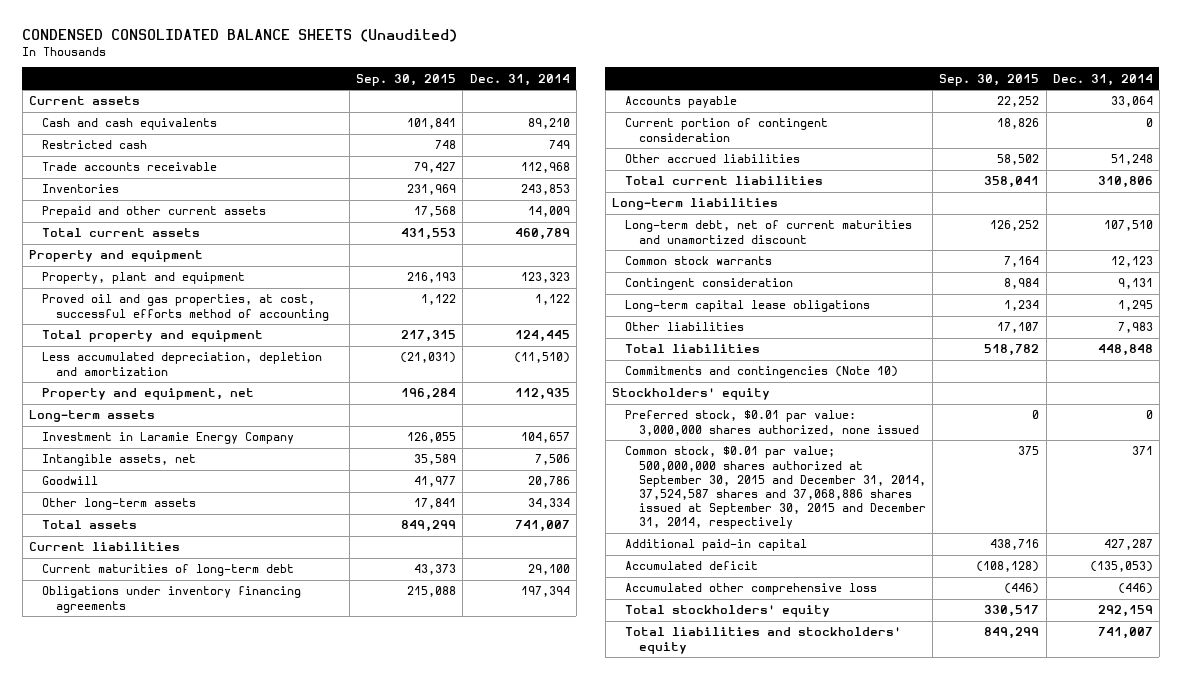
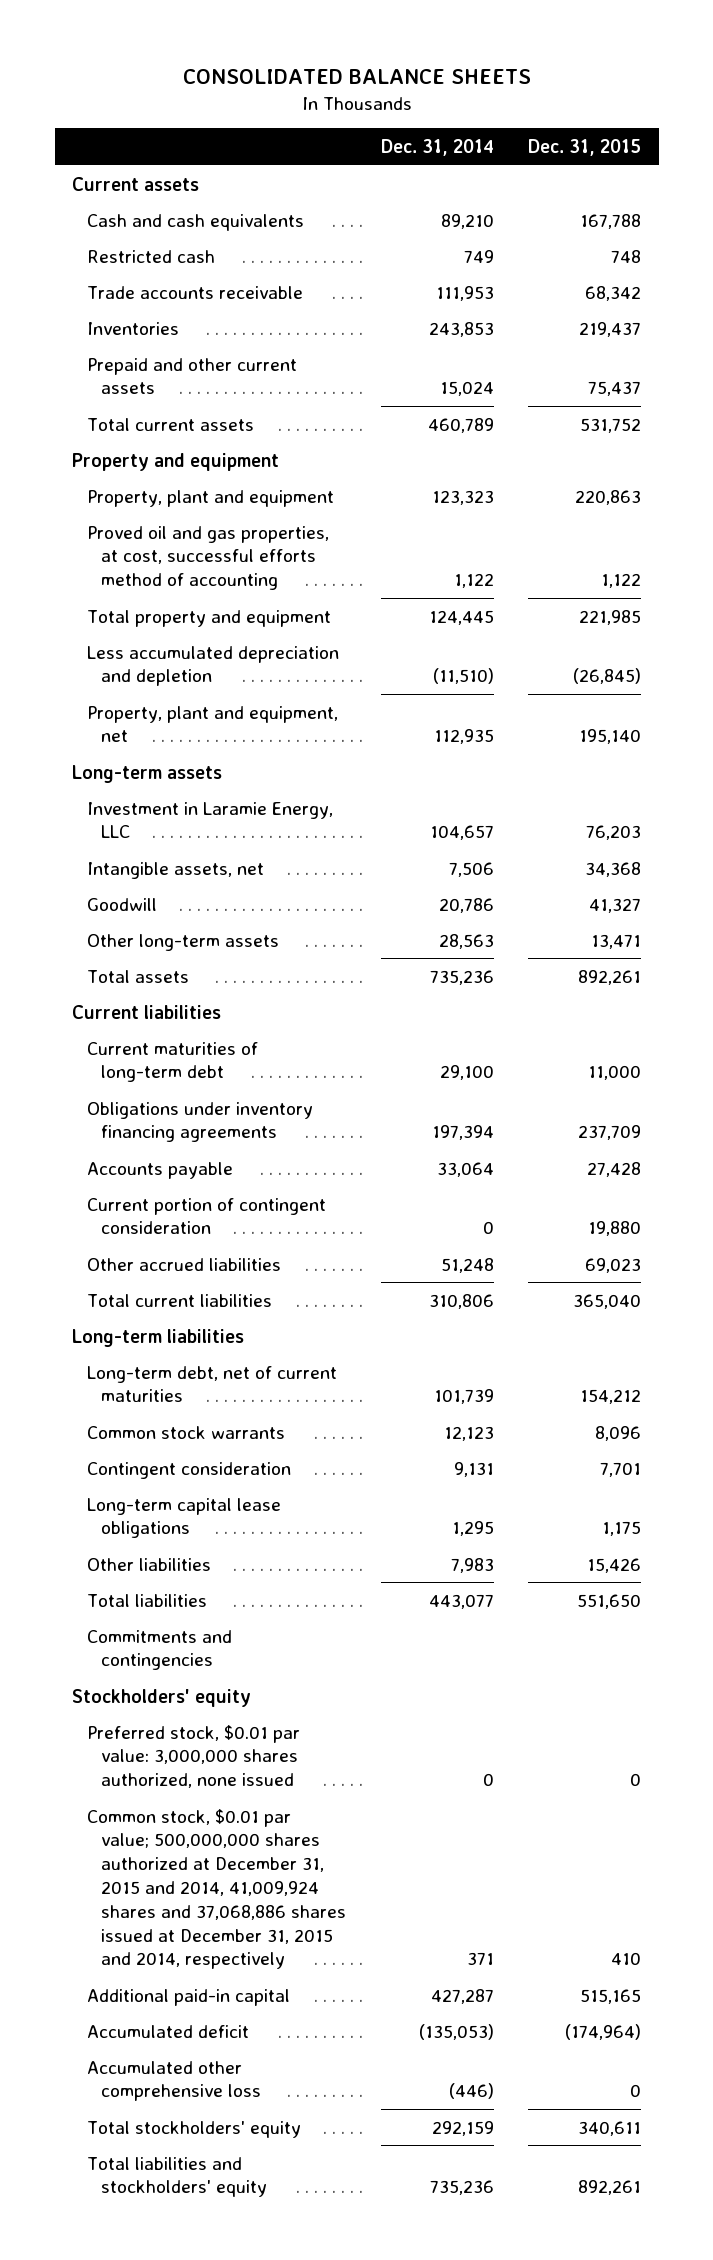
- CONDENSED CONSOLIDATED BALANCE SHEETS (Unaudited)
+ CONSOLIDATED BALANCE SHEETS
- | Sep. 30, 2015 | Dec. 31, 2014
+ | Dec. 31, 2014 | Dec. 31, 2015
- Trade accounts receivable | 79,427 | 112,968
+ Trade accounts receivable | 111,953 | 68,342
- Prepaid and other current assets | 17,568 | 14,009
+ Prepaid and other current assets | 15,024 | 75,437
- Less accumulated depreciation, depletion and amortization | (21,031) | (11,510)
- Property and equipment, net | 196,284 | 112,935
+ Less accumulated depreciation and depletion | (11,510) | (26,845)
+ Property, plant and equipment, net | 112,935 | 195,140
- Investment in Laramie Energy Company | 126,055 | 104,657
+ Investment in Laramie Energy, LLC | 104,657 | 76,203
- Other long-term assets | 17,841 | 34,334
- Total assets | 849,299 | 741,007
+ Other long-term assets | 28,563 | 13,471
+ Total assets | 735,236 | 892,261
- Long-term debt, net of current maturities and unamortized discount | 126,252 | 107,510
+ Long-term debt, net of current maturities | 101,739 | 154,212
- Total liabilities | 518,782 | 448,848
- Commitments and contingencies (Note 10)
+ Total liabilities | 443,077 | 551,650
+ Commitments and contingencies
- Common stock, $0.01 par value; 500,000,000 shares authorized at September 30, 2015 and December 31, 2014, 37,524,587 shares and 37,068,886 shares issued at September 30, 2015 and December 31, 2014, respectively | 375 | 371
+ Common stock, $0.01 par value; 500,000,000 shares authorized at December 31, 2015 and 2014, 41,009,924 shares and 37,068,886 shares issued at December 31, 2015 and 2014, respectively | 371 | 410
- Total liabilities and stockholders' equity | 849,299 | 741,007
+ Total liabilities and stockholders' equity | 735,236 | 892,261

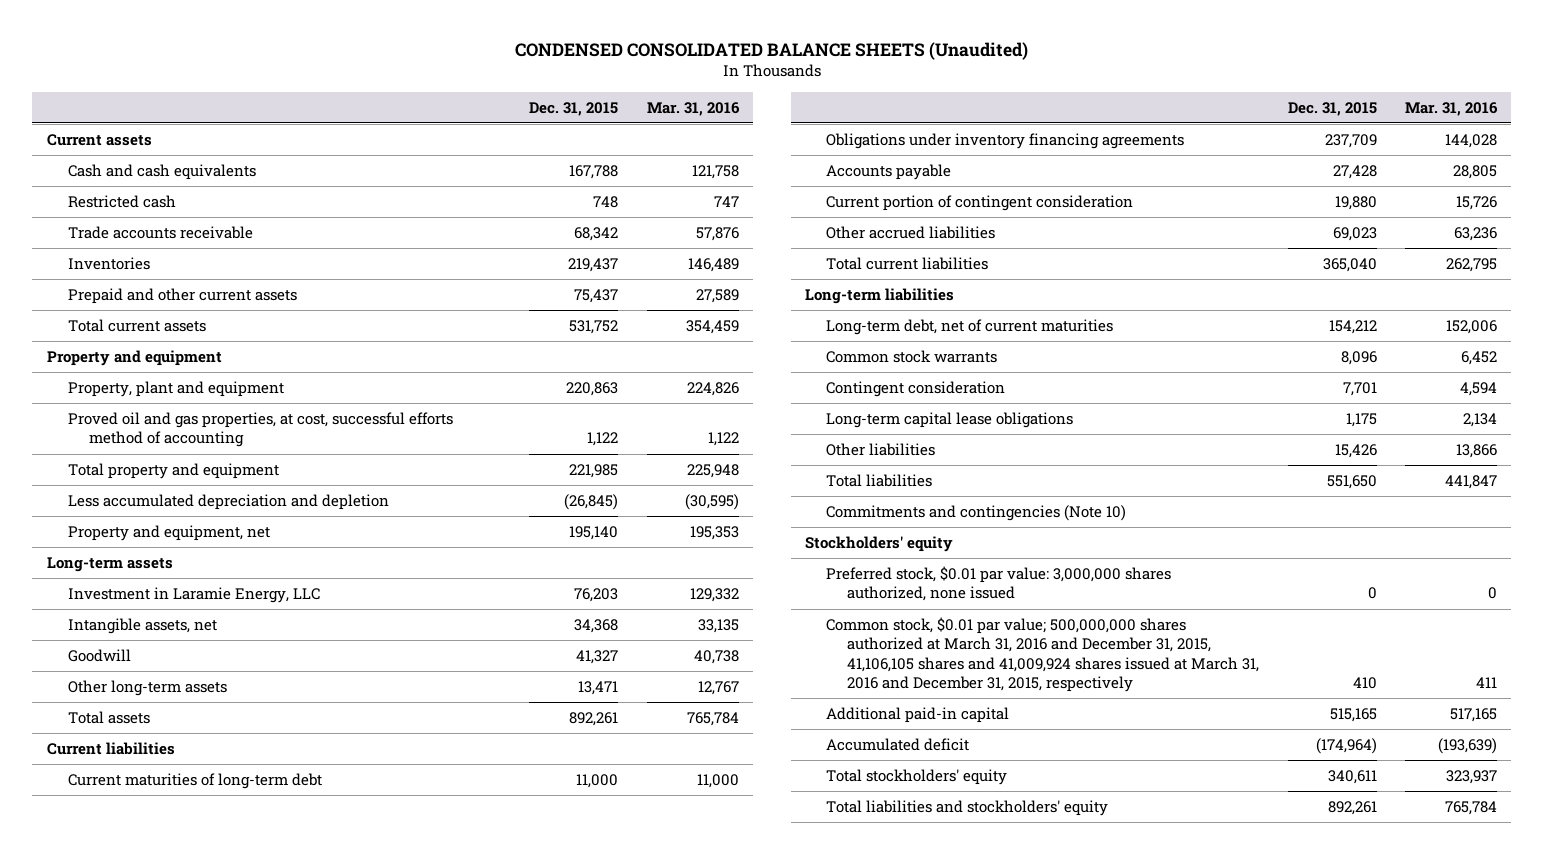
- CONSOLIDATED BALANCE SHEETS
+ CONDENSED CONSOLIDATED BALANCE SHEETS (Unaudited)
- | Dec. 31, 2014 | Dec. 31, 2015
+ | Dec. 31, 2015 | Mar. 31, 2016
- Property, plant and equipment, net | 112,935 | 195,140
+ Property and equipment, net | 195,140 | 195,353
- Commitments and contingencies
+ Commitments and contingencies (Note 10)
- Common stock, $0.01 par value; 500,000,000 shares authorized at December 31, 2015 and 2014, 41,009,924 shares and 37,068,886 shares issued at December 31, 2015 and 2014, respectively | 371 | 410
+ Common stock, $0.01 par value; 500,000,000 shares authorized at March 31, 2016 and December 31, 2015, 41,106,105 shares and 41,009,924 shares issued at March 31, 2016 and December 31, 2015, respectively | 410 | 411
- Accumulated other comprehensive loss | (446) | 0

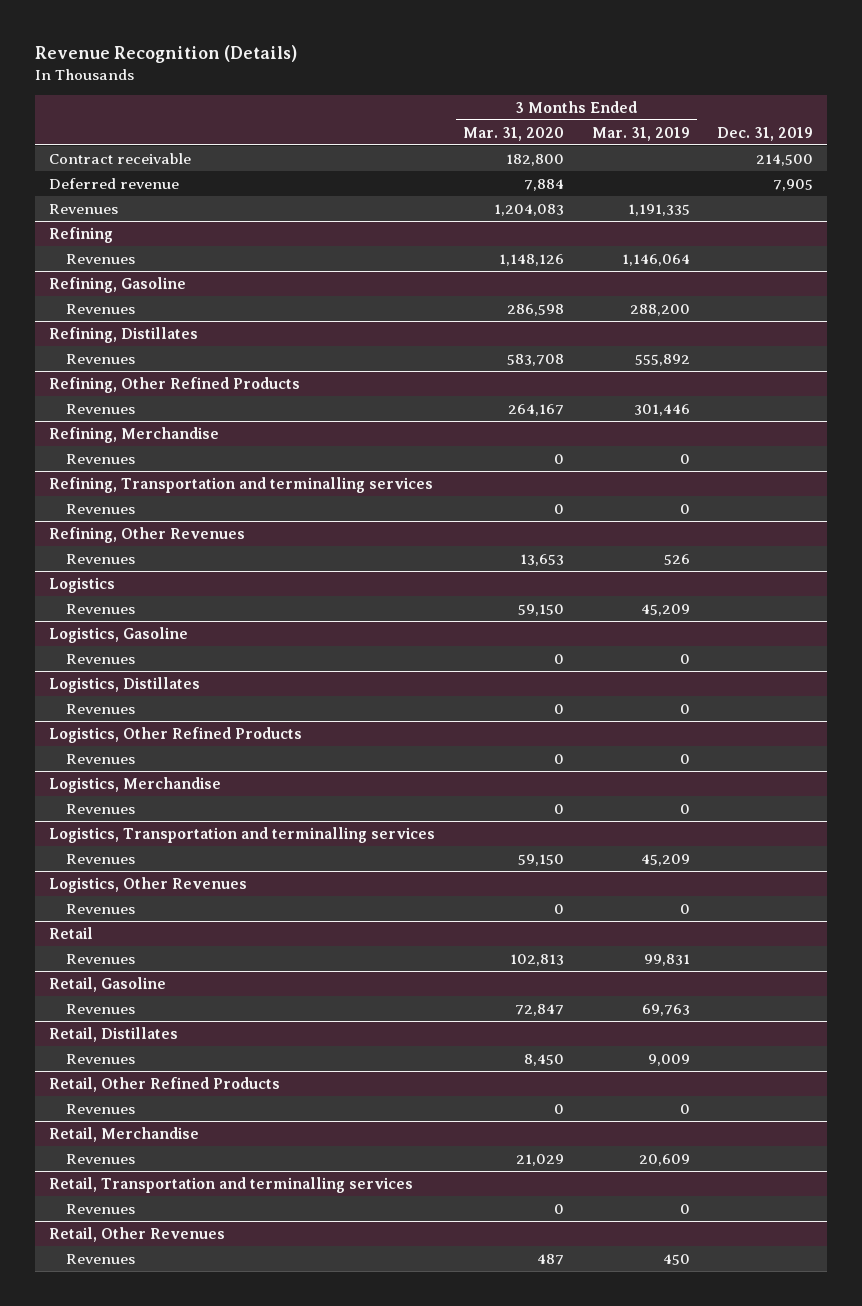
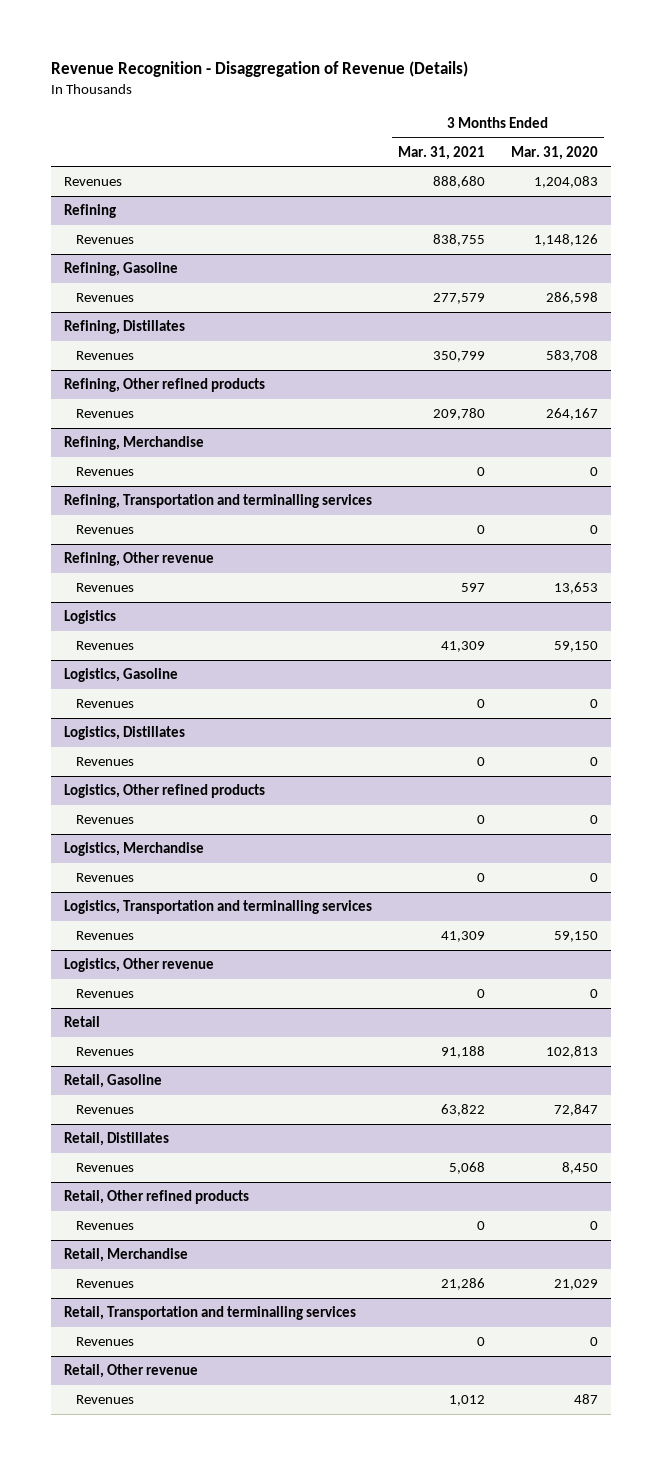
- Revenue Recognition (Details)
+ Revenue Recognition - Disaggregation of Revenue (Details)
- | 3 Months Ended Mar. 31, 2020 | 3 Months Ended Mar. 31, 2019 | Dec. 31, 2019
+ | 3 Months Ended Mar. 31, 2021 | 3 Months Ended Mar. 31, 2020
- Contract receivable | 182,800 | | 214,500
- Deferred revenue | 7,884 | | 7,905
- Refining, Other Refined Products
+ Refining, Other refined products
- Refining, Other Revenues
+ Refining, Other revenue
- Logistics, Other Refined Products
+ Logistics, Other refined products
- Logistics, Other Revenues
+ Logistics, Other revenue
- Retail, Other Refined Products
+ Retail, Other refined products
- Retail, Other Revenues
+ Retail, Other revenue

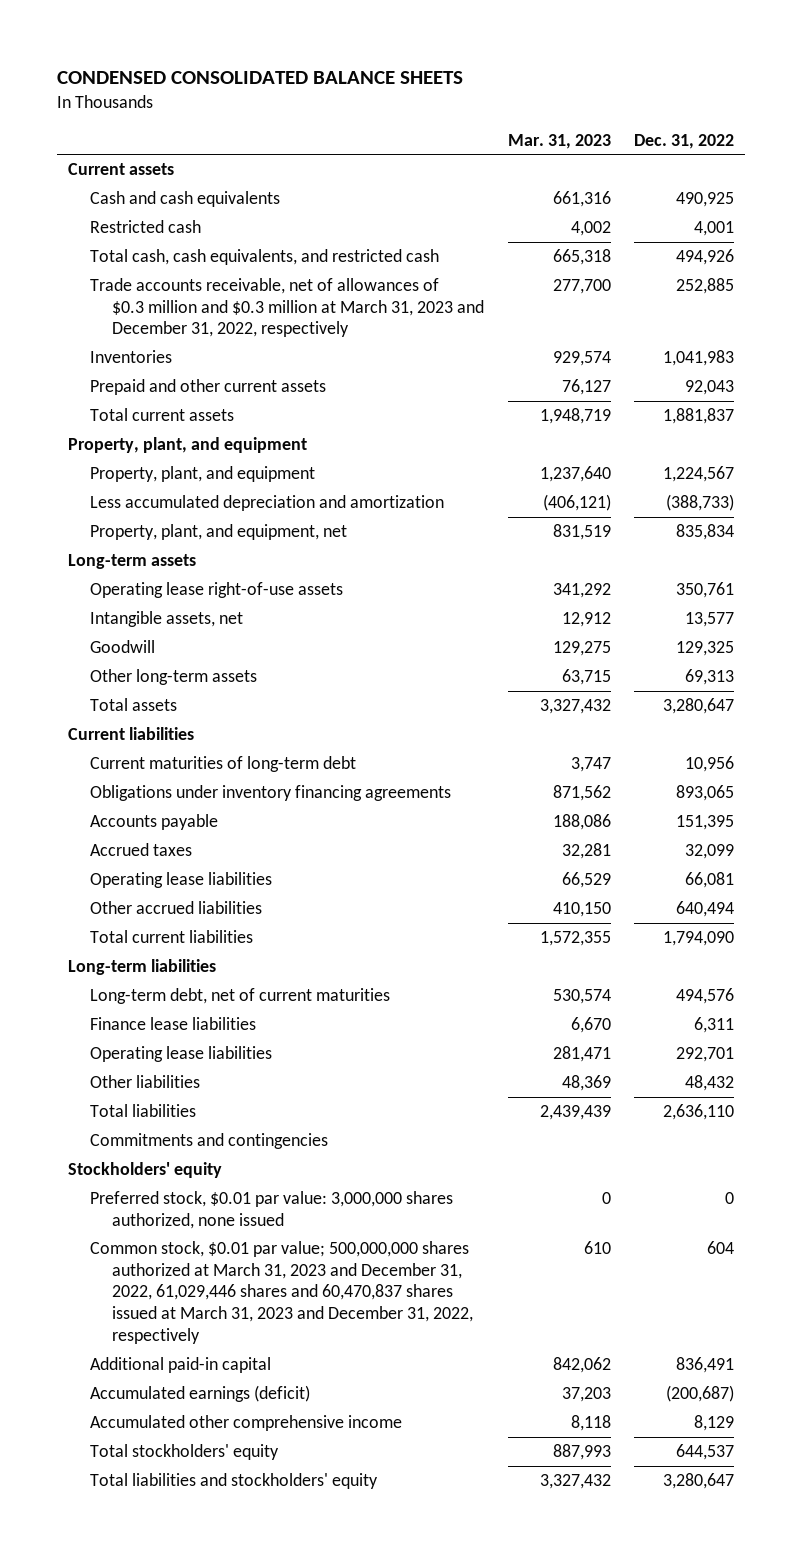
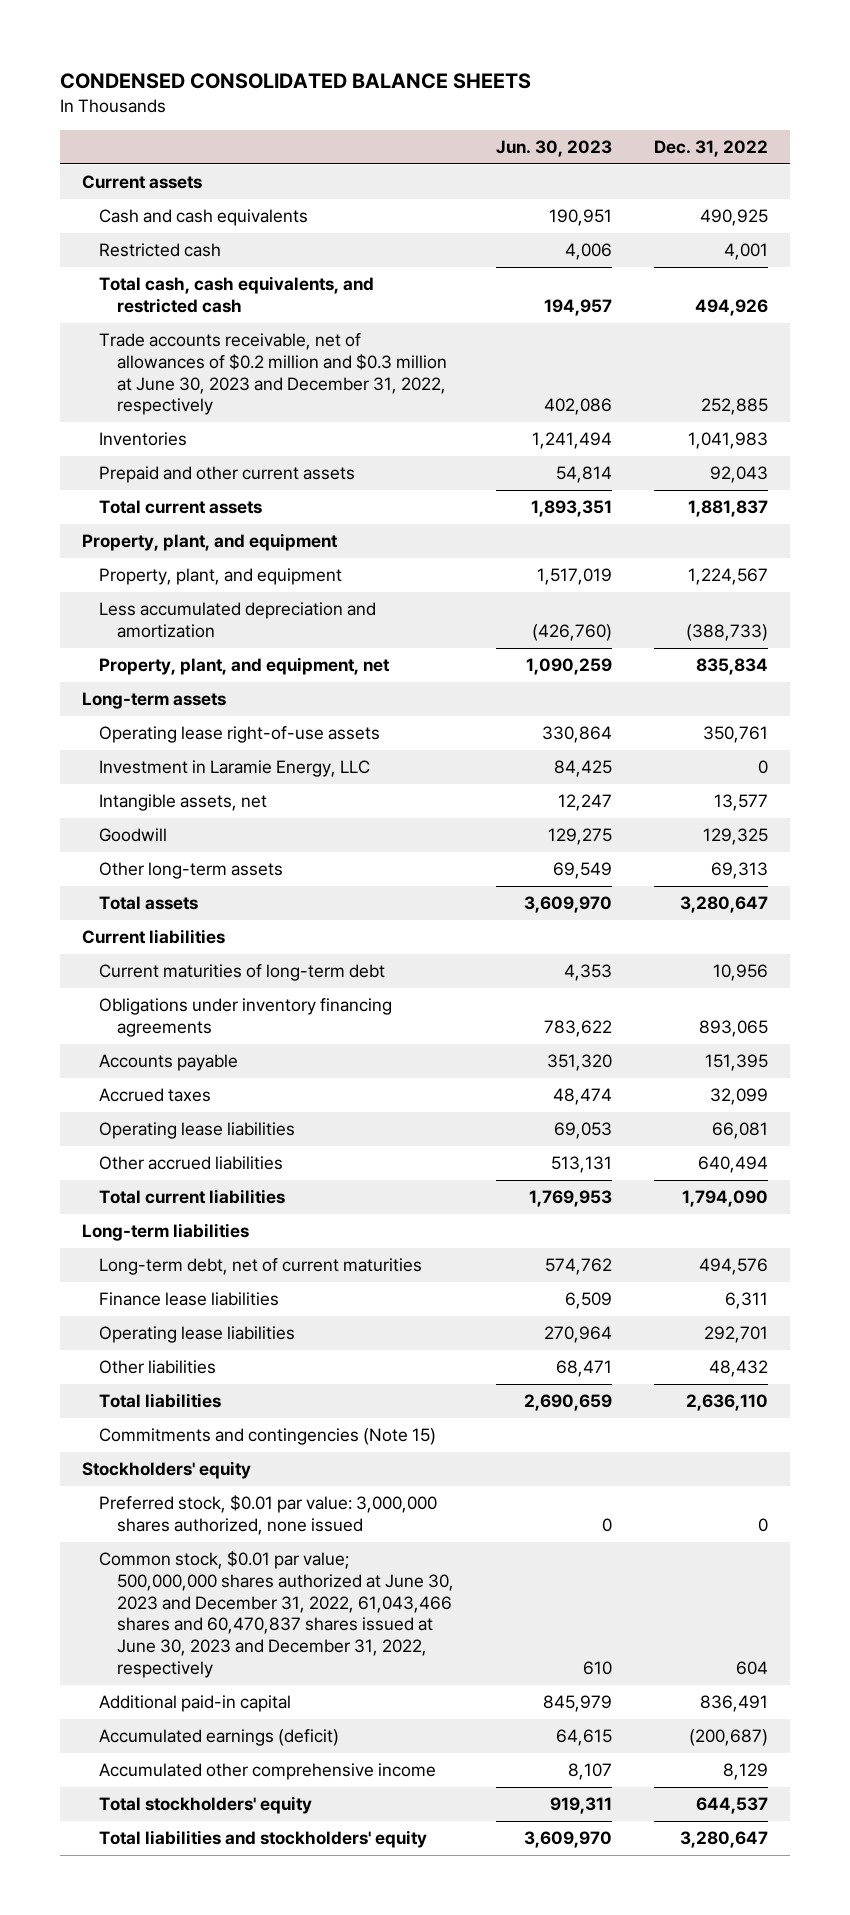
- | Mar. 31, 2023 | Dec. 31, 2022
+ | Jun. 30, 2023 | Dec. 31, 2022
- Trade accounts receivable, net of allowances of $0.3 million and $0.3 million at March 31, 2023 and December 31, 2022, respectively | 277,700 | 252,885
+ Trade accounts receivable, net of allowances of $0.2 million and $0.3 million at June 30, 2023 and December 31, 2022, respectively | 402,086 | 252,885
+ Investment in Laramie Energy, LLC | 84,425 | 0
- Commitments and contingencies
+ Commitments and contingencies (Note 15)
- Common stock, $0.01 par value; 500,000,000 shares authorized at March 31, 2023 and December 31, 2022, 61,029,446 shares and 60,470,837 shares issued at March 31, 2023 and December 31, 2022, respectively | 610 | 604
+ Common stock, $0.01 par value; 500,000,000 shares authorized at June 30, 2023 and December 31, 2022, 61,043,466 shares and 60,470,837 shares issued at June 30, 2023 and December 31, 2022, respectively | 610 | 604

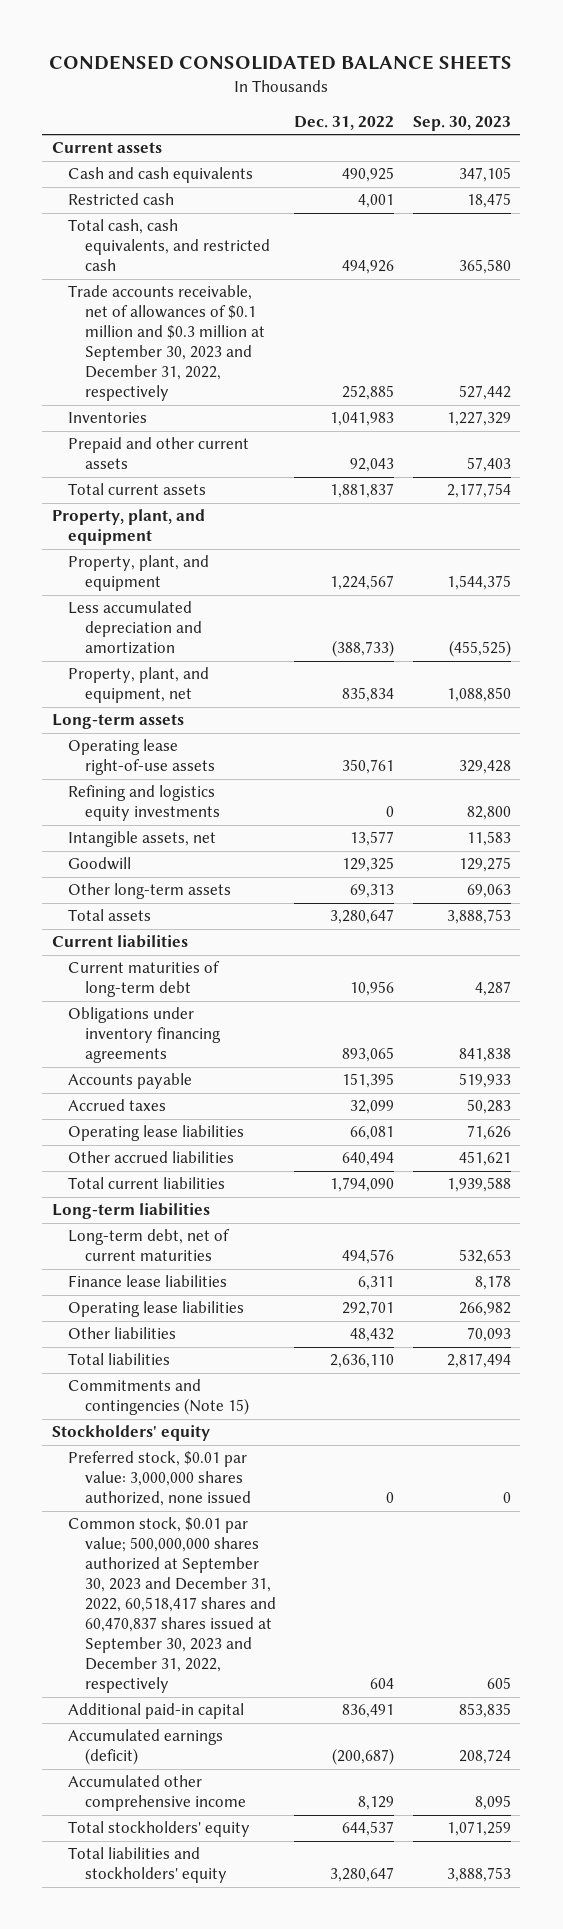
- | Jun. 30, 2023 | Dec. 31, 2022
+ | Dec. 31, 2022 | Sep. 30, 2023
- Trade accounts receivable, net of allowances of $0.2 million and $0.3 million at June 30, 2023 and December 31, 2022, respectively | 402,086 | 252,885
+ Trade accounts receivable, net of allowances of $0.1 million and $0.3 million at September 30, 2023 and December 31, 2022, respectively | 252,885 | 527,442
- Investment in Laramie Energy, LLC | 84,425 | 0
+ Refining and logistics equity investments | 0 | 82,800
- Common stock, $0.01 par value; 500,000,000 shares authorized at June 30, 2023 and December 31, 2022, 61,043,466 shares and 60,470,837 shares issued at June 30, 2023 and December 31, 2022, respectively | 610 | 604
+ Common stock, $0.01 par value; 500,000,000 shares authorized at September 30, 2023 and December 31, 2022, 60,518,417 shares and 60,470,837 shares issued at September 30, 2023 and December 31, 2022, respectively | 604 | 605

